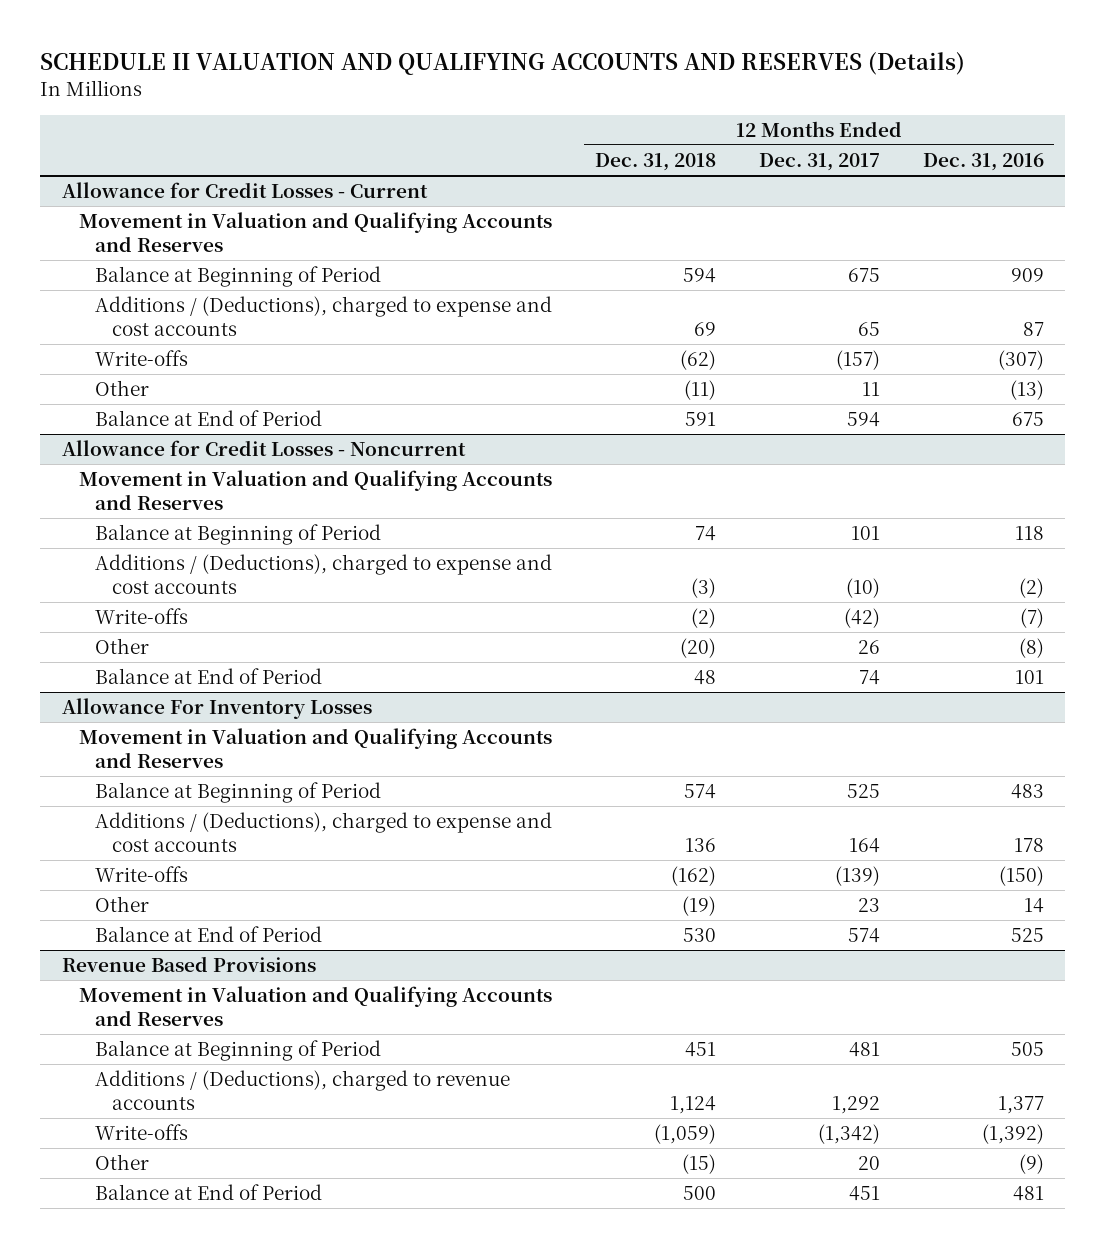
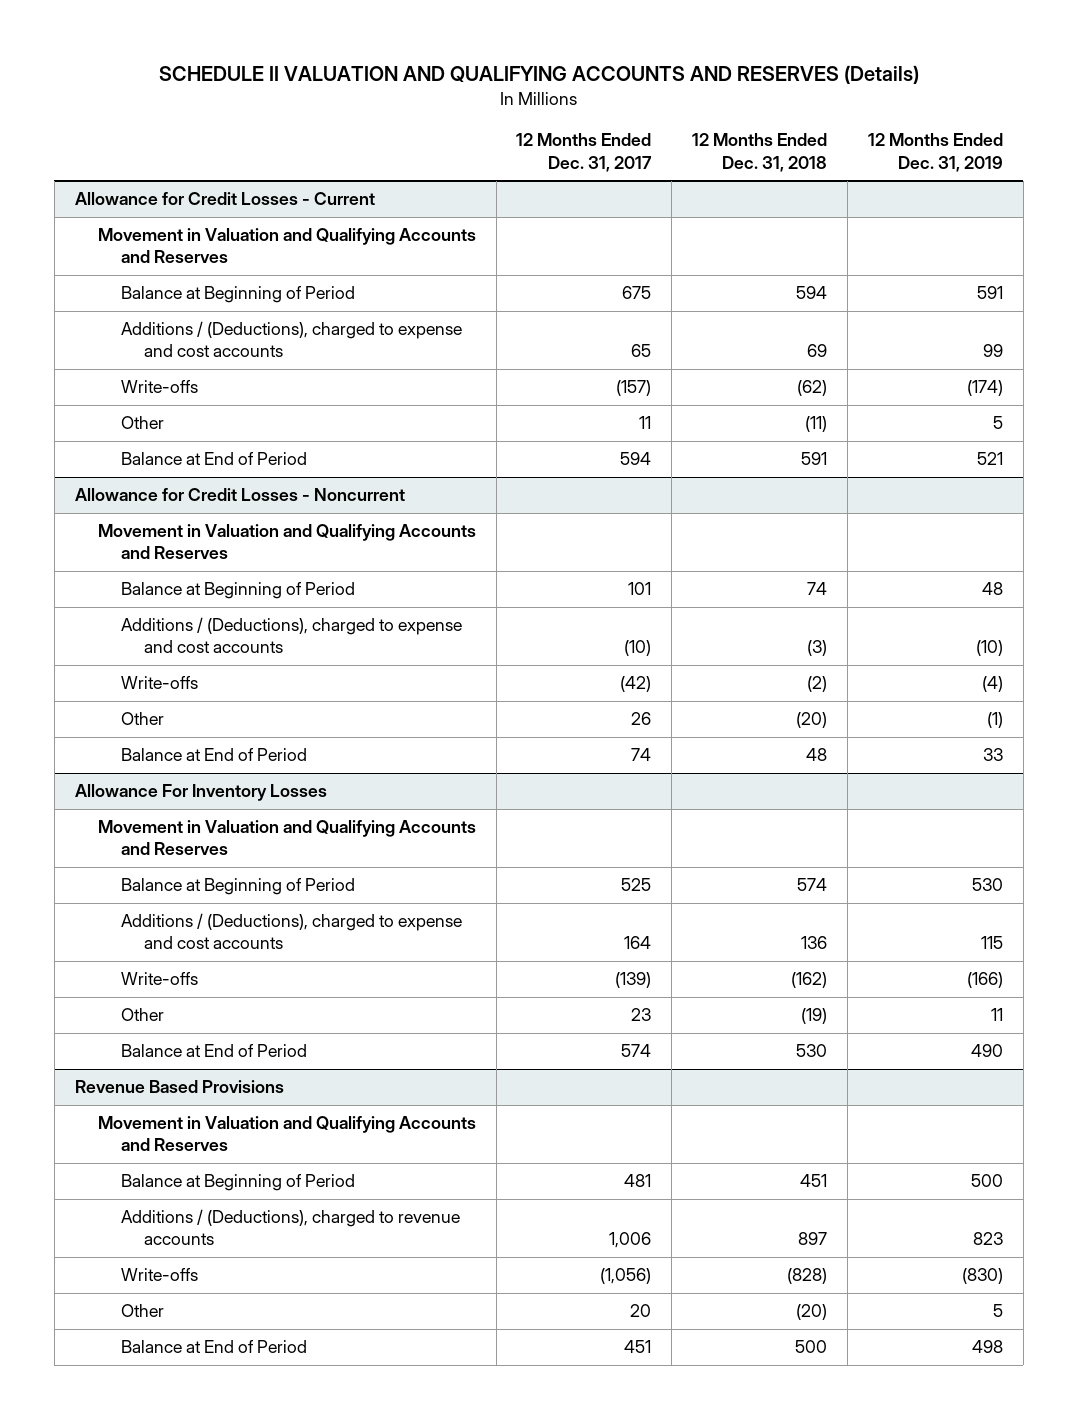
- | 12 Months Ended Dec. 31, 2018 | 12 Months Ended Dec. 31, 2017 | 12 Months Ended Dec. 31, 2016
+ | 12 Months Ended Dec. 31, 2017 | 12 Months Ended Dec. 31, 2018 | 12 Months Ended Dec. 31, 2019
@ Revenue Based Provisions
- Additions / (Deductions), charged to revenue accounts | 1,124 | 1,292 | 1,377
- Write-offs | (1,059) | (1,342) | (1,392)
- Other | (15) | 20 | (9)
+ Additions / (Deductions), charged to revenue accounts | 1,006 | 897 | 823
+ Write-offs | (1,056) | (828) | (830)
+ Other | 20 | (20) | 5

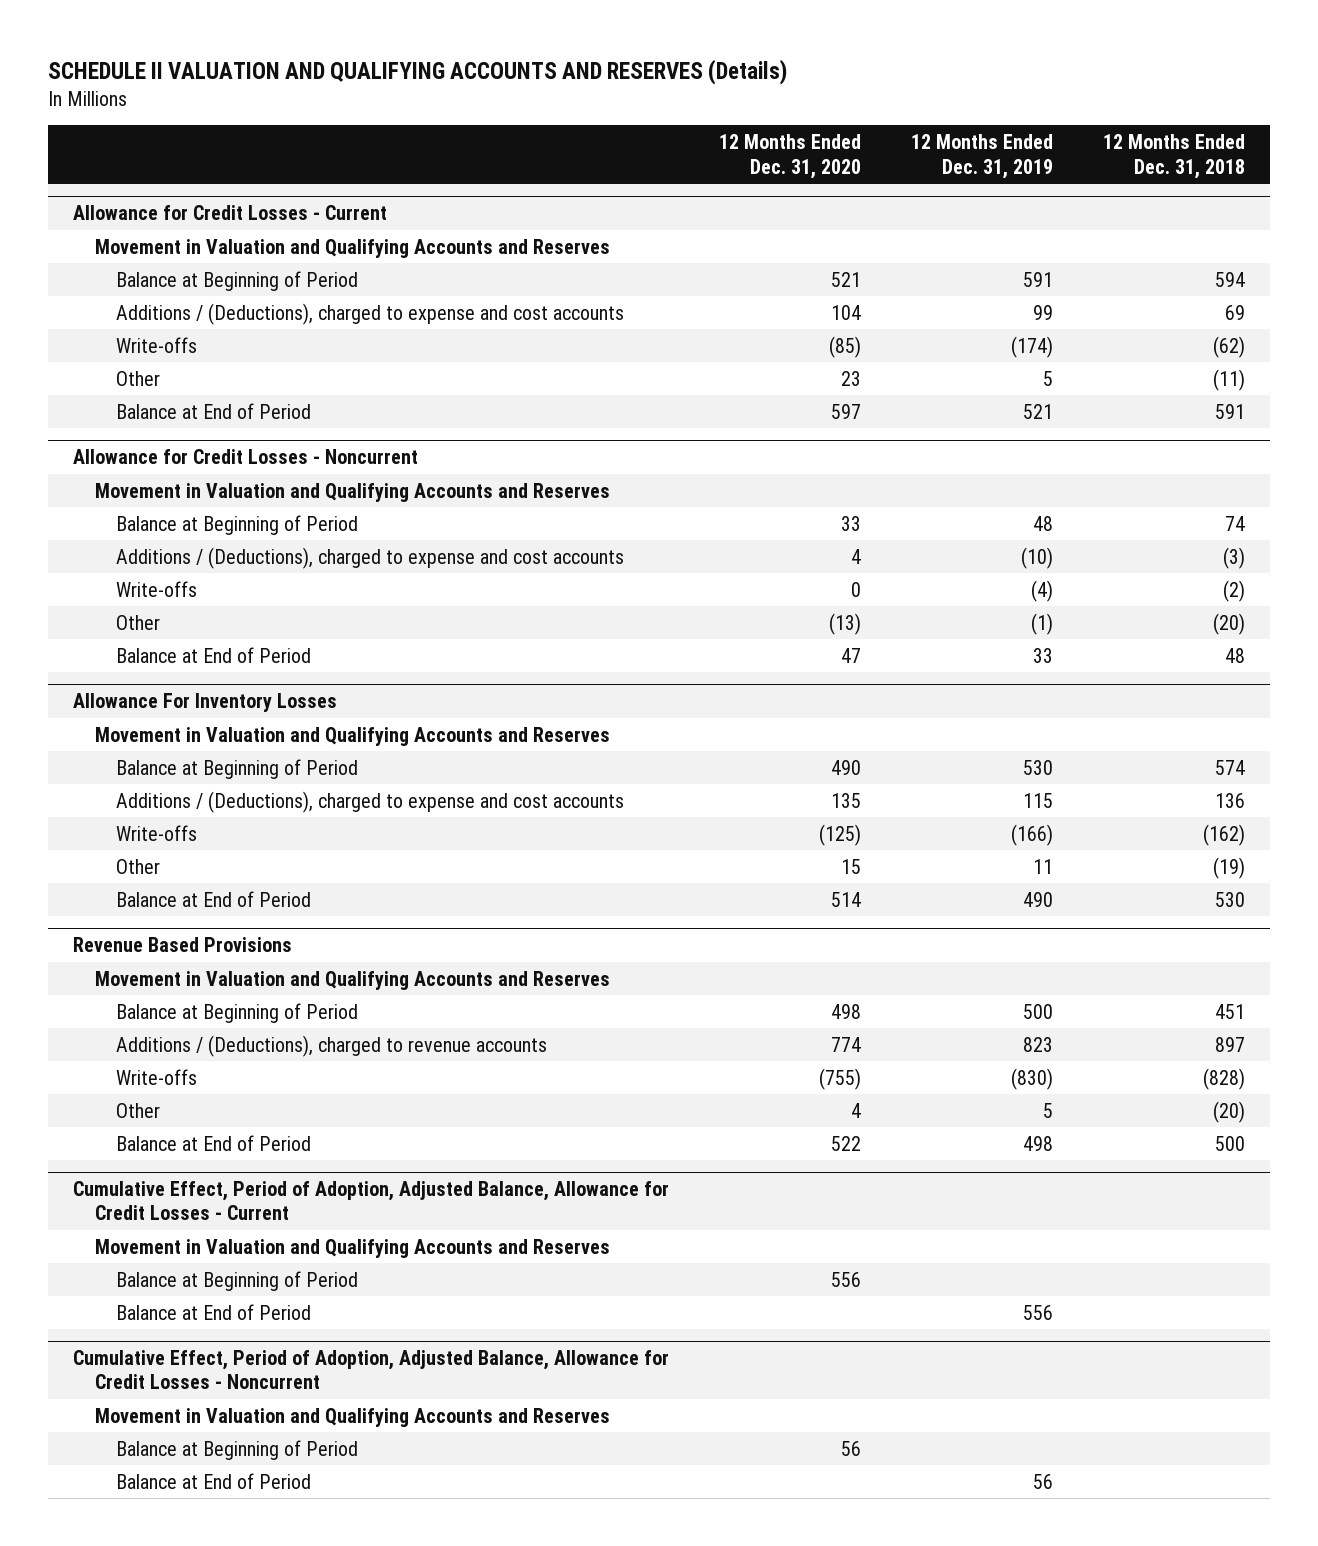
- | 12 Months Ended Dec. 31, 2017 | 12 Months Ended Dec. 31, 2018 | 12 Months Ended Dec. 31, 2019
+ | 12 Months Ended Dec. 31, 2020 | 12 Months Ended Dec. 31, 2019 | 12 Months Ended Dec. 31, 2018
+ Cumulative Effect, Period of Adoption, Adjusted Balance, Allowance for Credit Losses - Current
+ Movement in Valuation and Qualifying Accounts and Reserves
+ Balance at Beginning of Period | 556 | |
+ Balance at End of Period | | 556 |
+ Cumulative Effect, Period of Adoption, Adjusted Balance, Allowance for Credit Losses - Noncurrent
+ Movement in Valuation and Qualifying Accounts and Reserves
+ Balance at Beginning of Period | 56 | |
+ Balance at End of Period | | 56 |

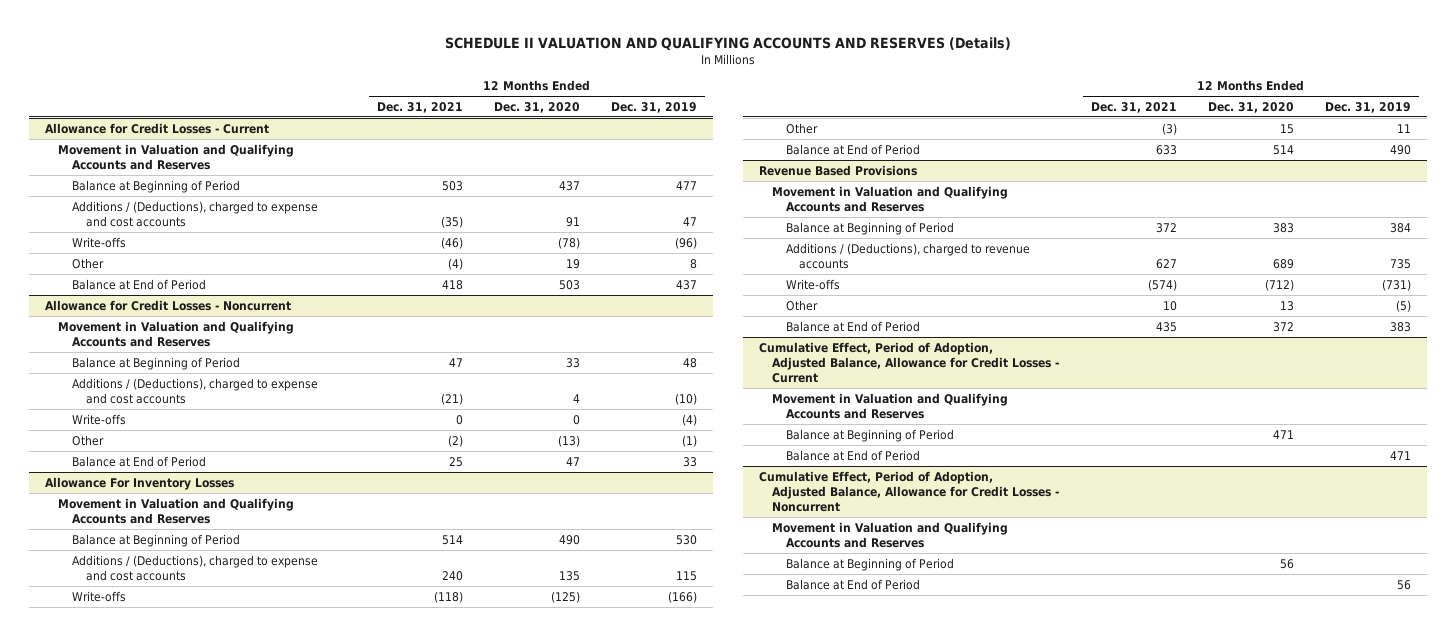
- | 12 Months Ended Dec. 31, 2020 | 12 Months Ended Dec. 31, 2019 | 12 Months Ended Dec. 31, 2018
+ | 12 Months Ended Dec. 31, 2021 | 12 Months Ended Dec. 31, 2020 | 12 Months Ended Dec. 31, 2019
@ Allowance for Credit Losses - Current
- Balance at Beginning of Period | 521 | 591 | 594
- Additions / (Deductions), charged to expense and cost accounts | 104 | 99 | 69
- Write-offs | (85) | (174) | (62)
- Other | 23 | 5 | (11)
- Balance at End of Period | 597 | 521 | 591
+ Balance at Beginning of Period | 503 | 437 | 477
+ Additions / (Deductions), charged to expense and cost accounts | (35) | 91 | 47
+ Write-offs | (46) | (78) | (96)
+ Other | (4) | 19 | 8
+ Balance at End of Period | 418 | 503 | 437
@ Revenue Based Provisions
- Balance at Beginning of Period | 498 | 500 | 451
- Additions / (Deductions), charged to revenue accounts | 774 | 823 | 897
- Write-offs | (755) | (830) | (828)
- Other | 4 | 5 | (20)
- Balance at End of Period | 522 | 498 | 500
+ Balance at Beginning of Period | 372 | 383 | 384
+ Additions / (Deductions), charged to revenue accounts | 627 | 689 | 735
+ Write-offs | (574) | (712) | (731)
+ Other | 10 | 13 | (5)
+ Balance at End of Period | 435 | 372 | 383
@ Cumulative Effect, Period of Adoption, Adjusted Balance, Allowance for Credit Losses - Current
- Balance at Beginning of Period | 556 | |
- Balance at End of Period | | 556 |
+ Balance at Beginning of Period | | 471 |
+ Balance at End of Period | | | 471

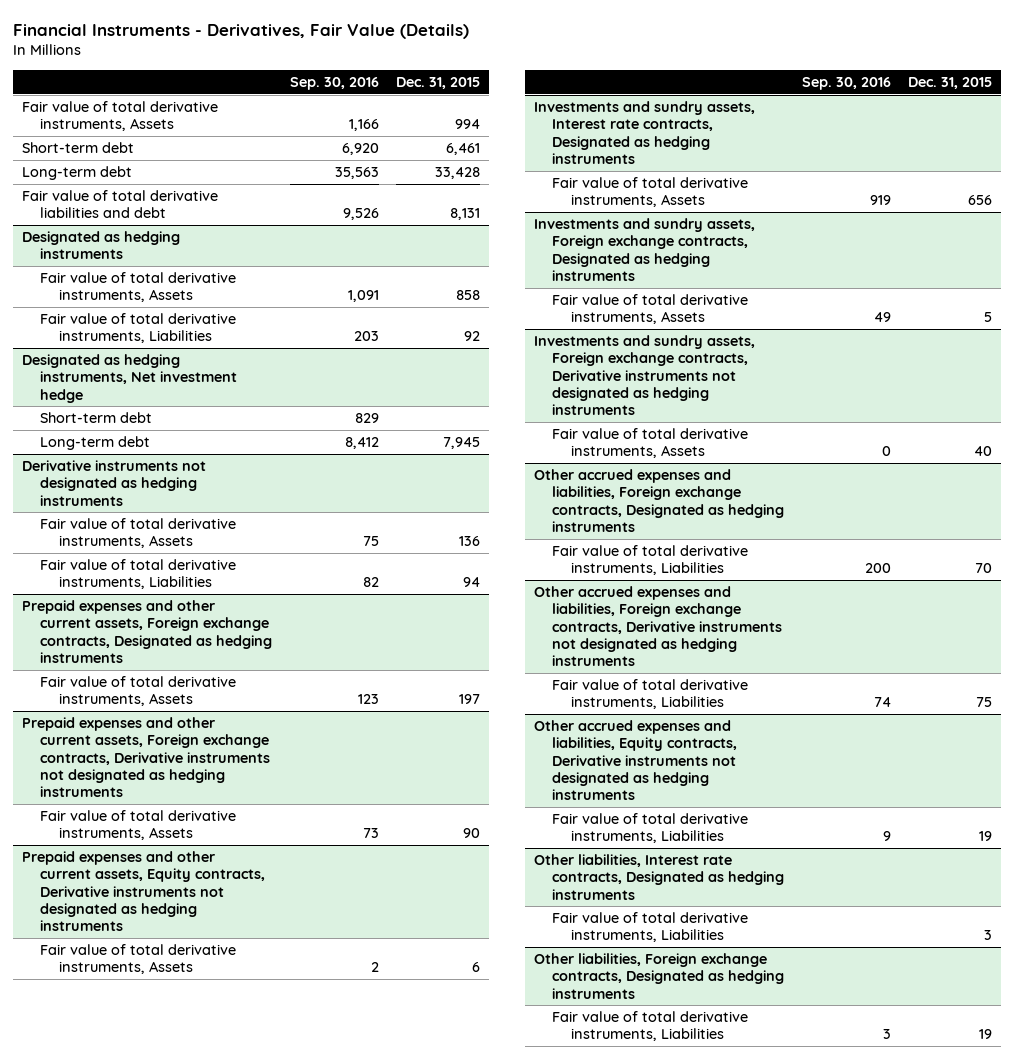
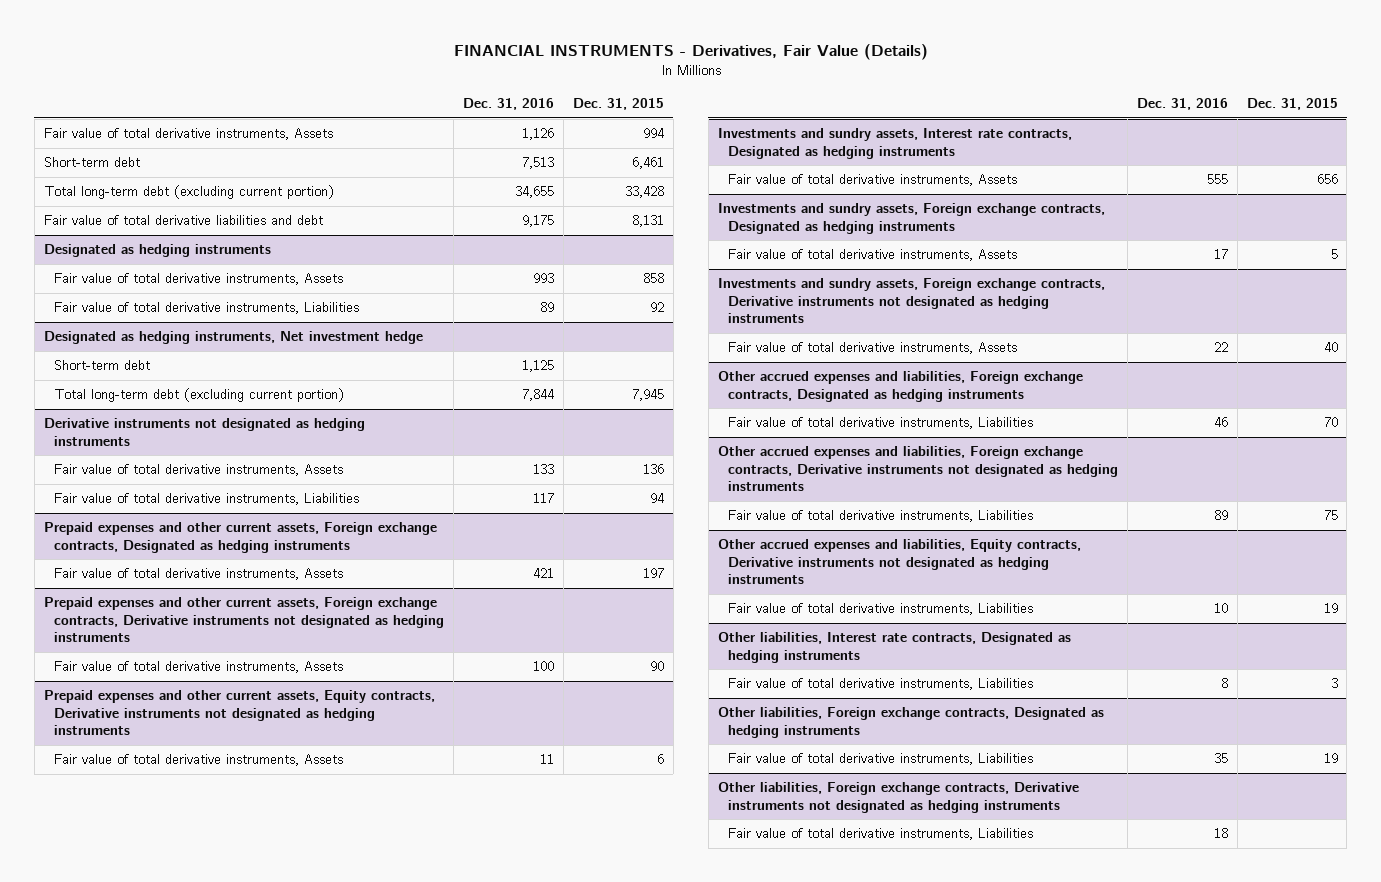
- Financial Instruments - Derivatives, Fair Value (Details)
+ FINANCIAL INSTRUMENTS - Derivatives, Fair Value (Details)
- | Sep. 30, 2016 | Dec. 31, 2015
+ | Dec. 31, 2016 | Dec. 31, 2015
- Long-term debt | 35,563 | 33,428
+ Total long-term debt (excluding current portion) | 34,655 | 33,428
@ Designated as hedging instruments, Net investment hedge
- Long-term debt | 8,412 | 7,945
+ Total long-term debt (excluding current portion) | 7,844 | 7,945
+ Other liabilities, Foreign exchange contracts, Derivative instruments not designated as hedging instruments
+ Fair value of total derivative instruments, Liabilities | 18 |

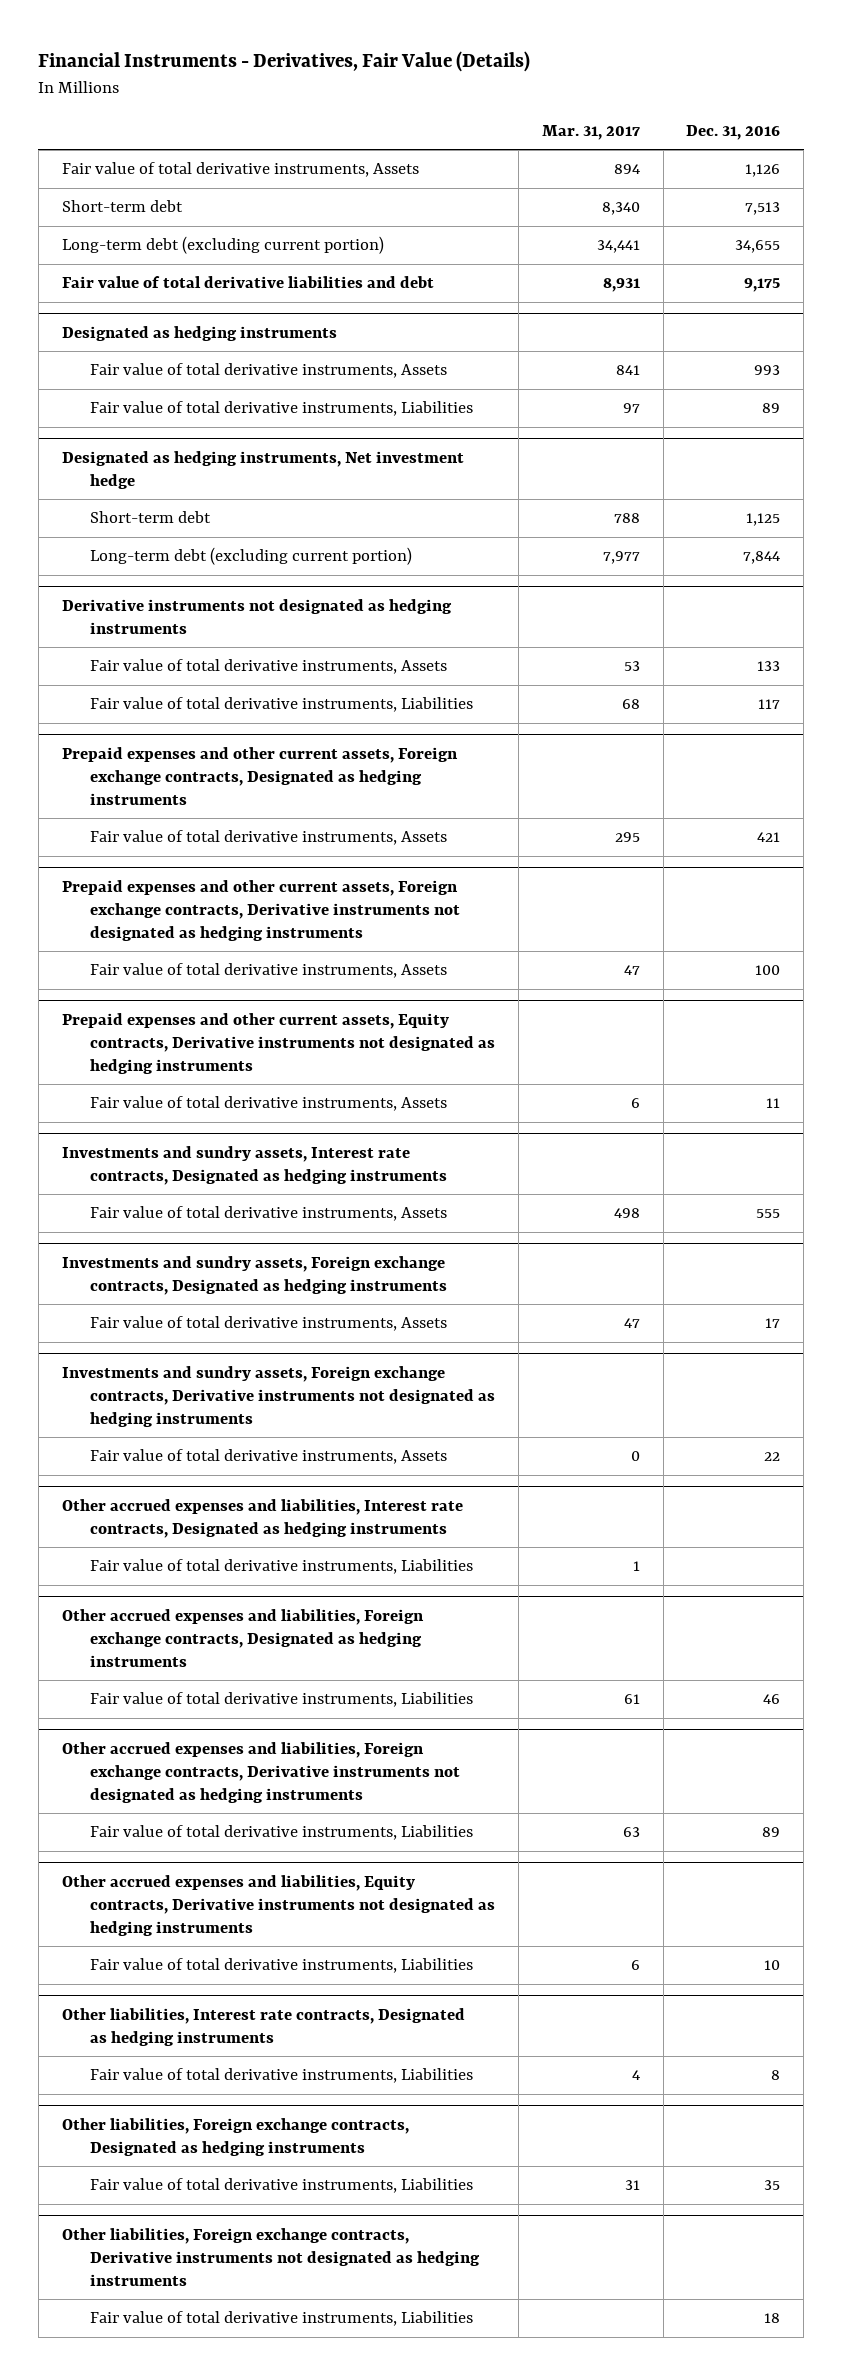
- FINANCIAL INSTRUMENTS - Derivatives, Fair Value (Details)
+ Financial Instruments - Derivatives, Fair Value (Details)
- | Dec. 31, 2016 | Dec. 31, 2015
+ | Mar. 31, 2017 | Dec. 31, 2016
- Total long-term debt (excluding current portion) | 34,655 | 33,428
+ Long-term debt (excluding current portion) | 34,441 | 34,655
@ Designated as hedging instruments, Net investment hedge
- Total long-term debt (excluding current portion) | 7,844 | 7,945
+ Long-term debt (excluding current portion) | 7,977 | 7,844
+ Other accrued expenses and liabilities, Interest rate contracts, Designated as hedging instruments
+ Fair value of total derivative instruments, Liabilities | 1 |

